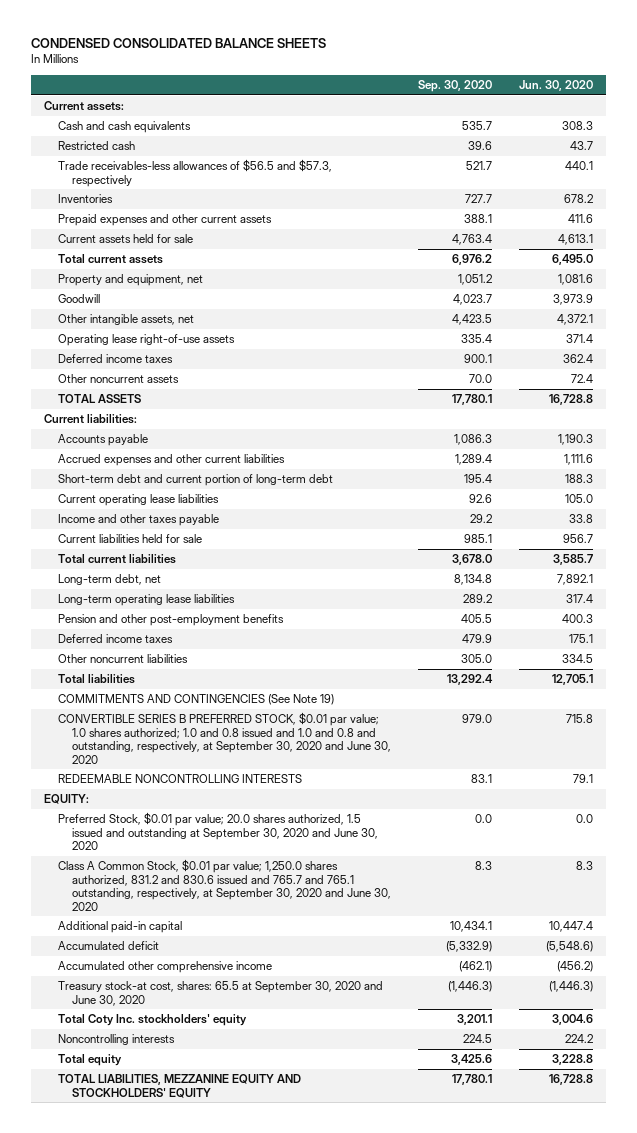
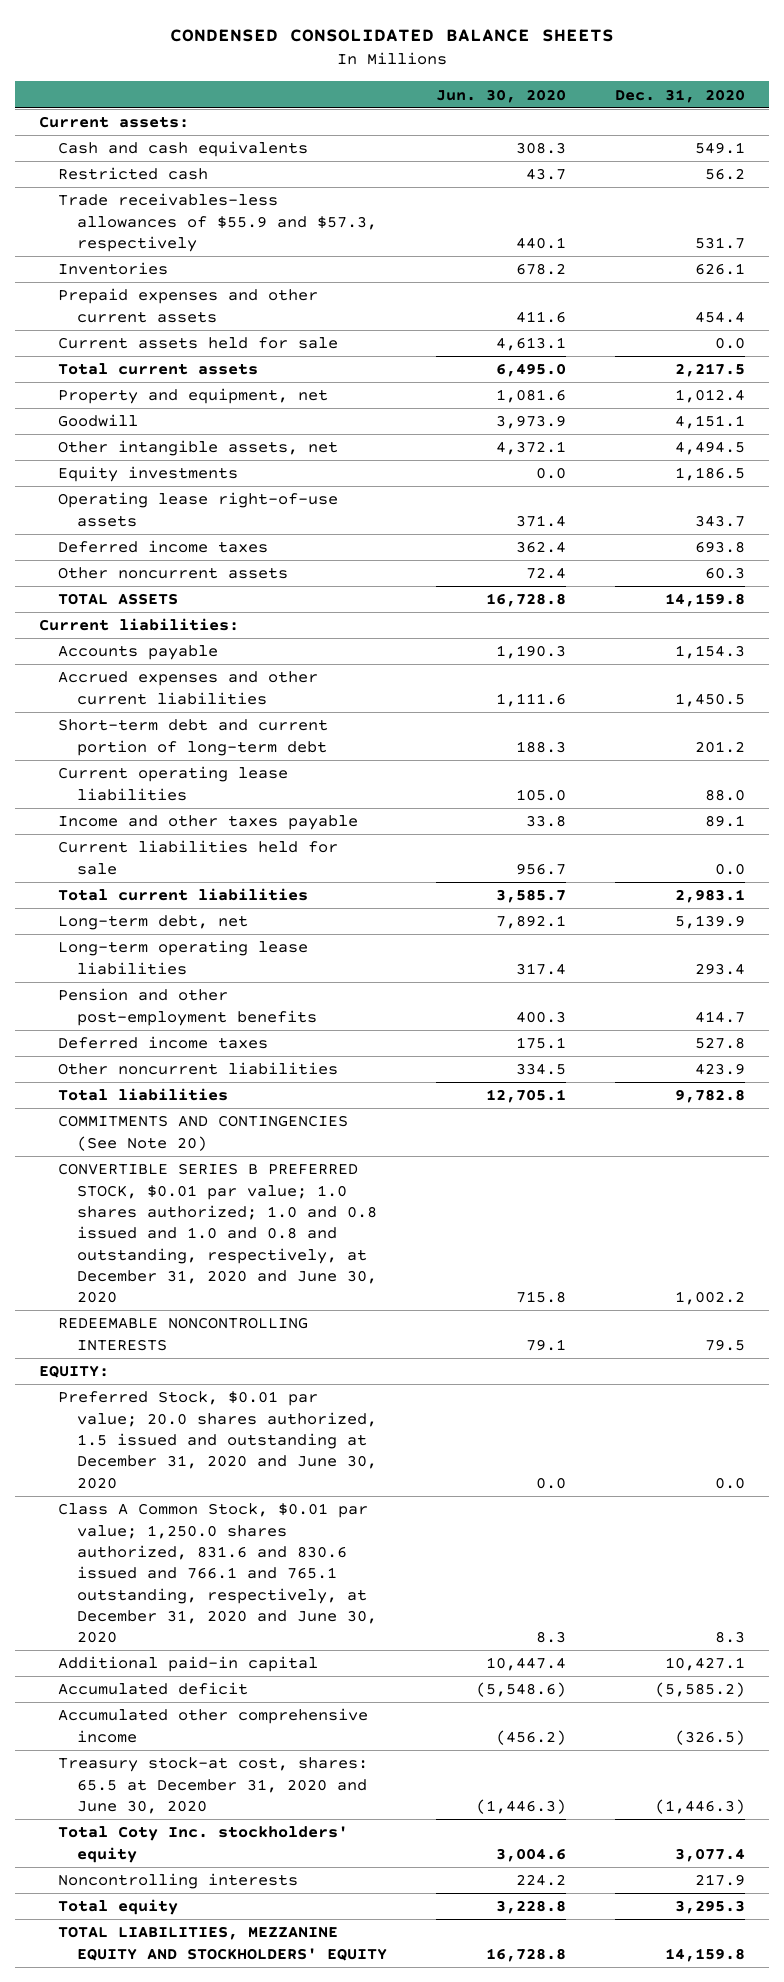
- | Sep. 30, 2020 | Jun. 30, 2020
+ | Jun. 30, 2020 | Dec. 31, 2020
- Trade receivables-less allowances of $56.5 and $57.3, respectively | 521.7 | 440.1
+ Trade receivables-less allowances of $55.9 and $57.3, respectively | 440.1 | 531.7
+ Equity investments | 0.0 | 1,186.5
- COMMITMENTS AND CONTINGENCIES (See Note 19)
- CONVERTIBLE SERIES B PREFERRED STOCK, $0.01 par value; 1.0 shares authorized; 1.0 and 0.8 issued and 1.0 and 0.8 and outstanding, respectively, at September 30, 2020 and June 30, 2020 | 979.0 | 715.8
+ COMMITMENTS AND CONTINGENCIES (See Note 20)
+ CONVERTIBLE SERIES B PREFERRED STOCK, $0.01 par value; 1.0 shares authorized; 1.0 and 0.8 issued and 1.0 and 0.8 and outstanding, respectively, at December 31, 2020 and June 30, 2020 | 715.8 | 1,002.2
- Preferred Stock, $0.01 par value; 20.0 shares authorized, 1.5 issued and outstanding at September 30, 2020 and June 30, 2020 | 0.0 | 0.0
- Class A Common Stock, $0.01 par value; 1,250.0 shares authorized, 831.2 and 830.6 issued and 765.7 and 765.1 outstanding, respectively, at September 30, 2020 and June 30, 2020 | 8.3 | 8.3
+ Preferred Stock, $0.01 par value; 20.0 shares authorized, 1.5 issued and outstanding at December 31, 2020 and June 30, 2020 | 0.0 | 0.0
+ Class A Common Stock, $0.01 par value; 1,250.0 shares authorized, 831.6 and 830.6 issued and 766.1 and 765.1 outstanding, respectively, at December 31, 2020 and June 30, 2020 | 8.3 | 8.3
- Treasury stock-at cost, shares: 65.5 at September 30, 2020 and June 30, 2020 | (1,446.3) | (1,446.3)
+ Treasury stock-at cost, shares: 65.5 at December 31, 2020 and June 30, 2020 | (1,446.3) | (1,446.3)

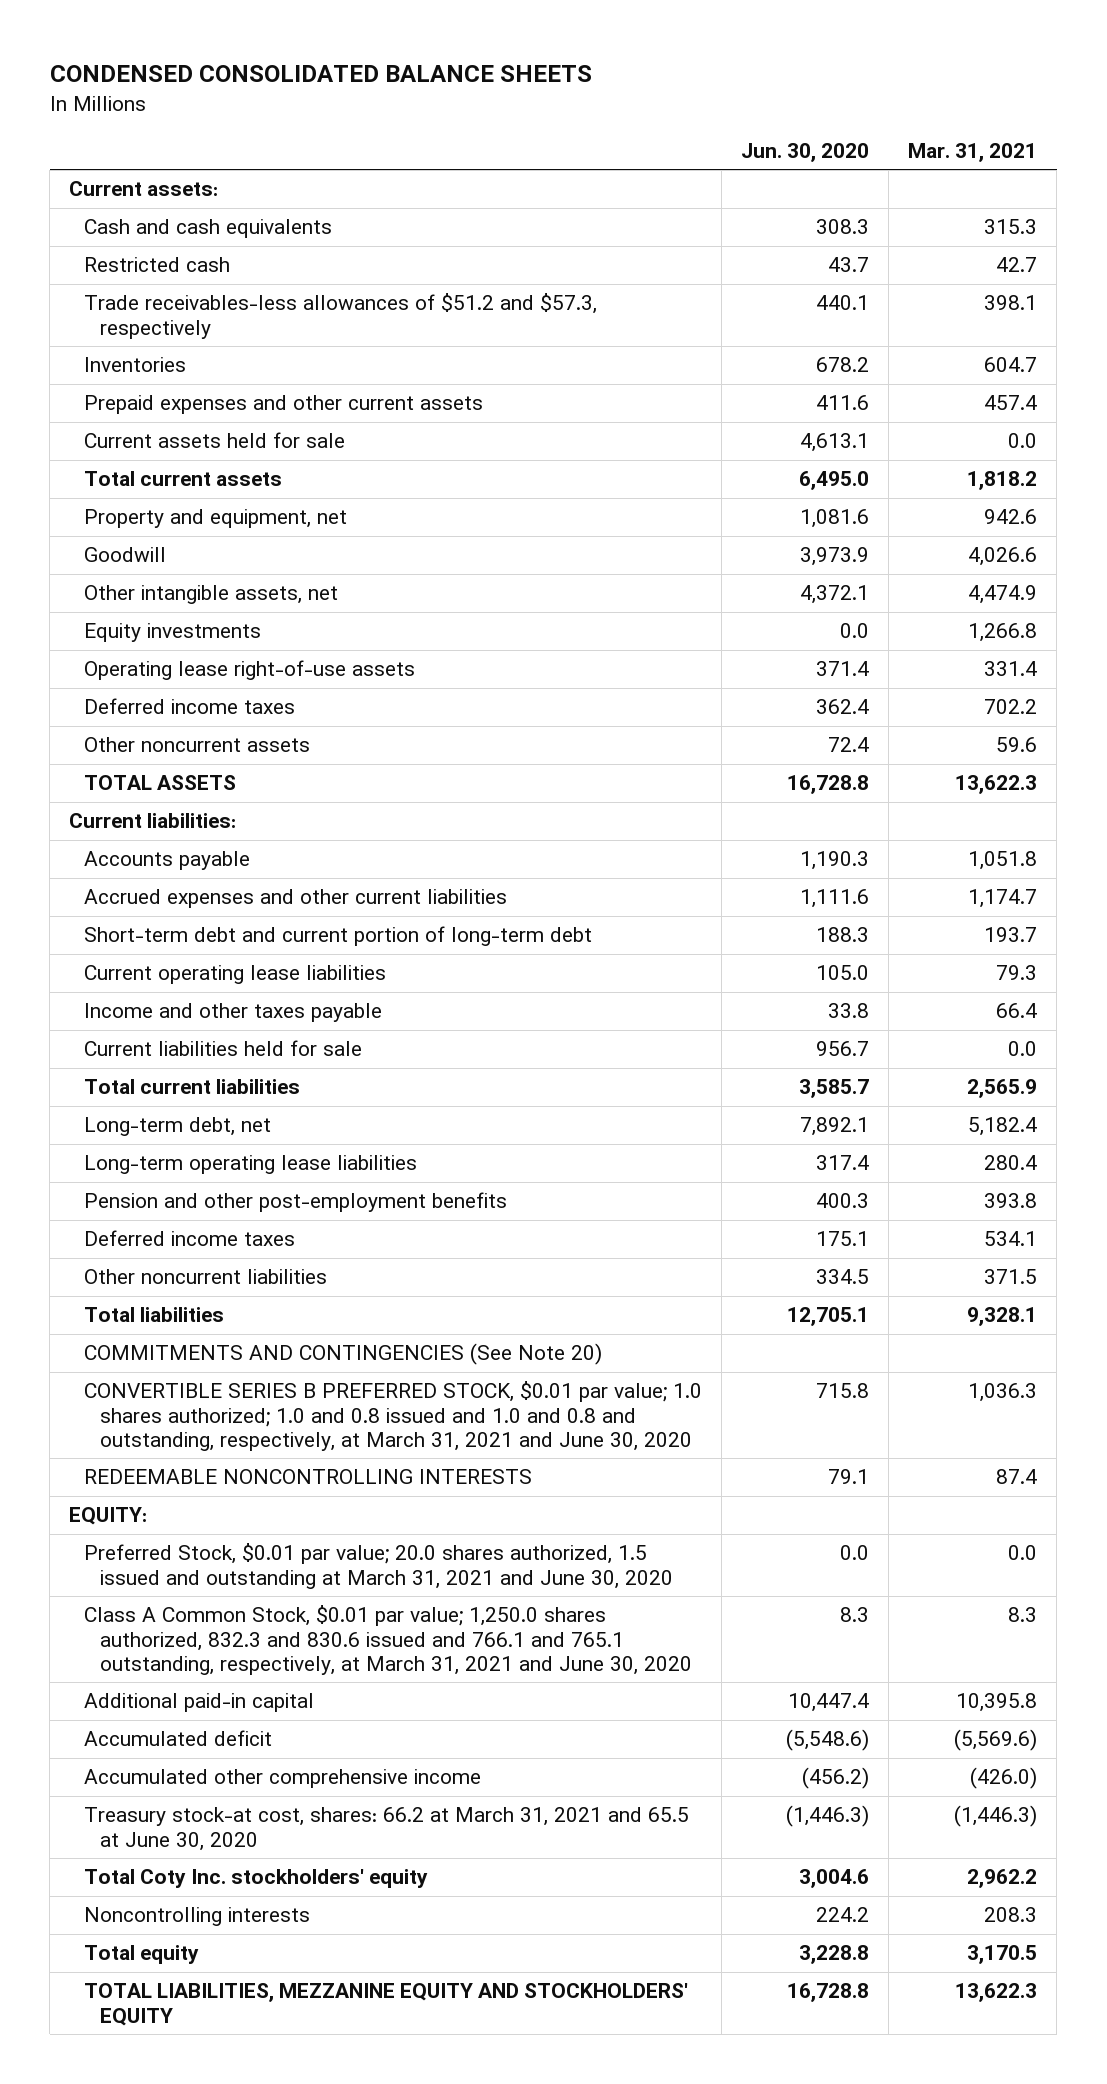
- | Jun. 30, 2020 | Dec. 31, 2020
+ | Jun. 30, 2020 | Mar. 31, 2021
- Trade receivables-less allowances of $55.9 and $57.3, respectively | 440.1 | 531.7
+ Trade receivables-less allowances of $51.2 and $57.3, respectively | 440.1 | 398.1
- CONVERTIBLE SERIES B PREFERRED STOCK, $0.01 par value; 1.0 shares authorized; 1.0 and 0.8 issued and 1.0 and 0.8 and outstanding, respectively, at December 31, 2020 and June 30, 2020 | 715.8 | 1,002.2
+ CONVERTIBLE SERIES B PREFERRED STOCK, $0.01 par value; 1.0 shares authorized; 1.0 and 0.8 issued and 1.0 and 0.8 and outstanding, respectively, at March 31, 2021 and June 30, 2020 | 715.8 | 1,036.3
- Preferred Stock, $0.01 par value; 20.0 shares authorized, 1.5 issued and outstanding at December 31, 2020 and June 30, 2020 | 0.0 | 0.0
- Class A Common Stock, $0.01 par value; 1,250.0 shares authorized, 831.6 and 830.6 issued and 766.1 and 765.1 outstanding, respectively, at December 31, 2020 and June 30, 2020 | 8.3 | 8.3
+ Preferred Stock, $0.01 par value; 20.0 shares authorized, 1.5 issued and outstanding at March 31, 2021 and June 30, 2020 | 0.0 | 0.0
+ Class A Common Stock, $0.01 par value; 1,250.0 shares authorized, 832.3 and 830.6 issued and 766.1 and 765.1 outstanding, respectively, at March 31, 2021 and June 30, 2020 | 8.3 | 8.3
- Treasury stock-at cost, shares: 65.5 at December 31, 2020 and June 30, 2020 | (1,446.3) | (1,446.3)
+ Treasury stock-at cost, shares: 66.2 at March 31, 2021 and 65.5 at June 30, 2020 | (1,446.3) | (1,446.3)

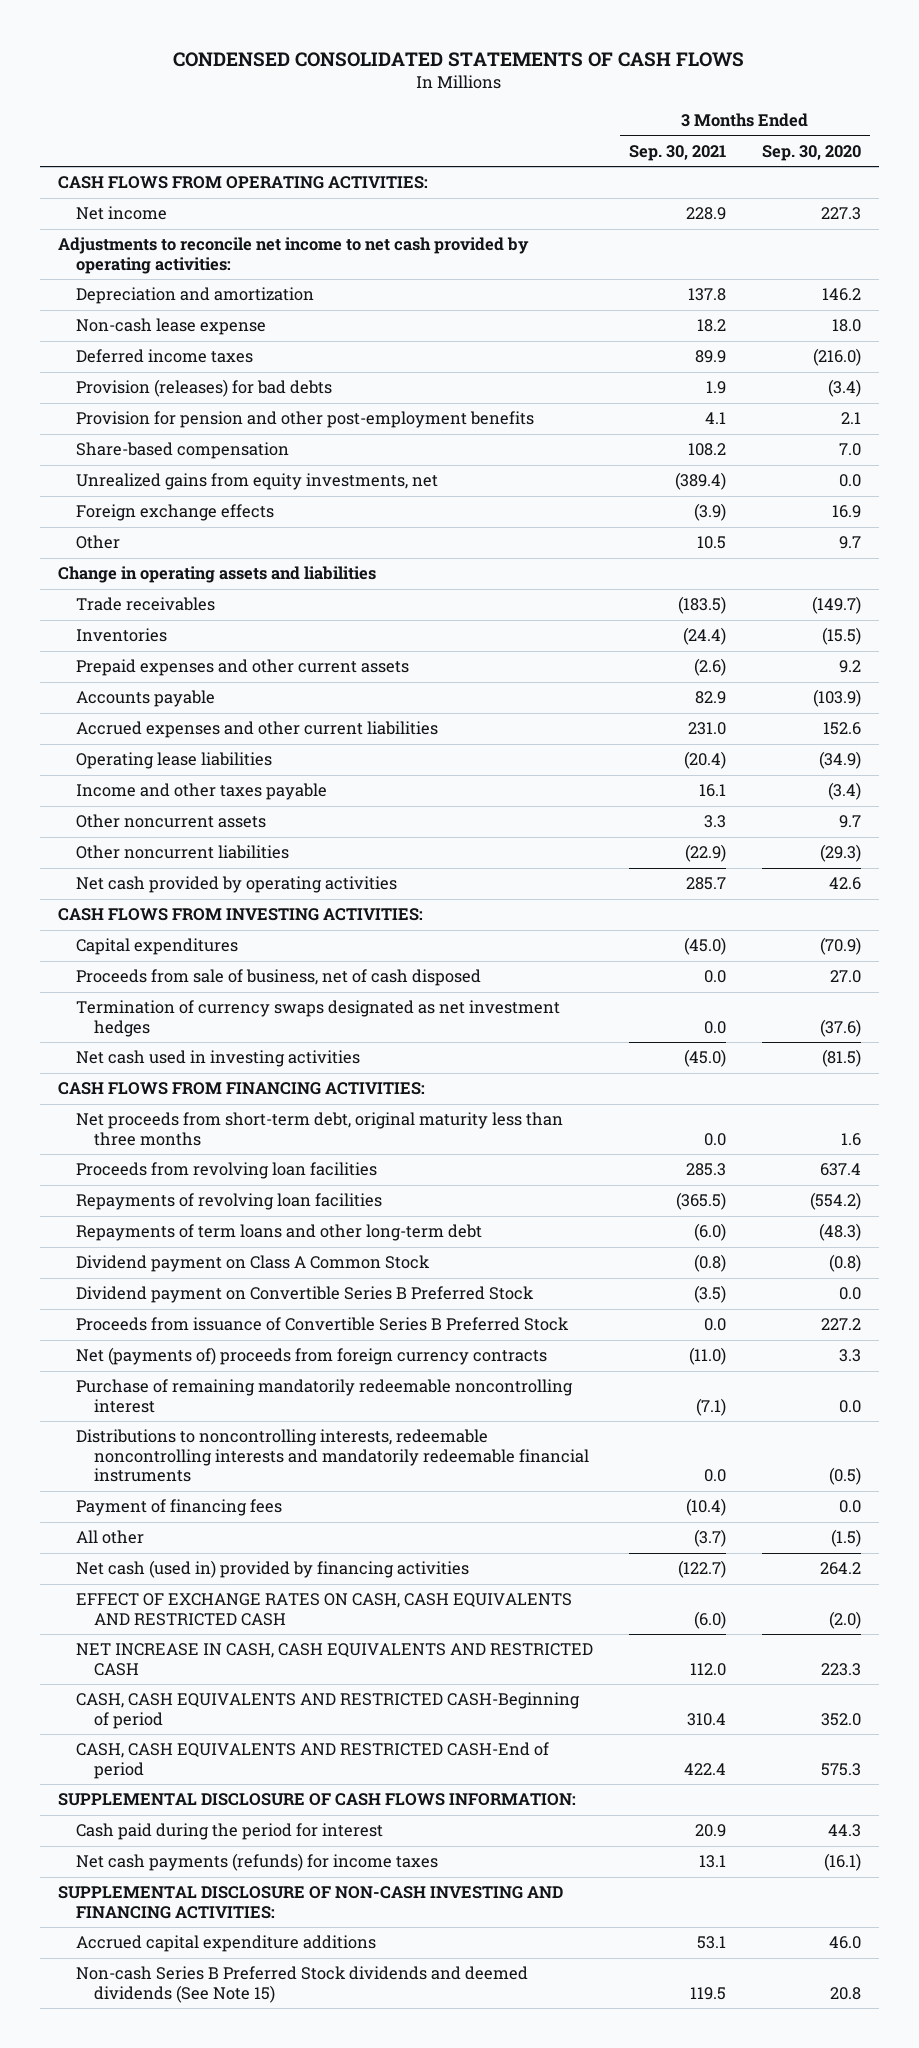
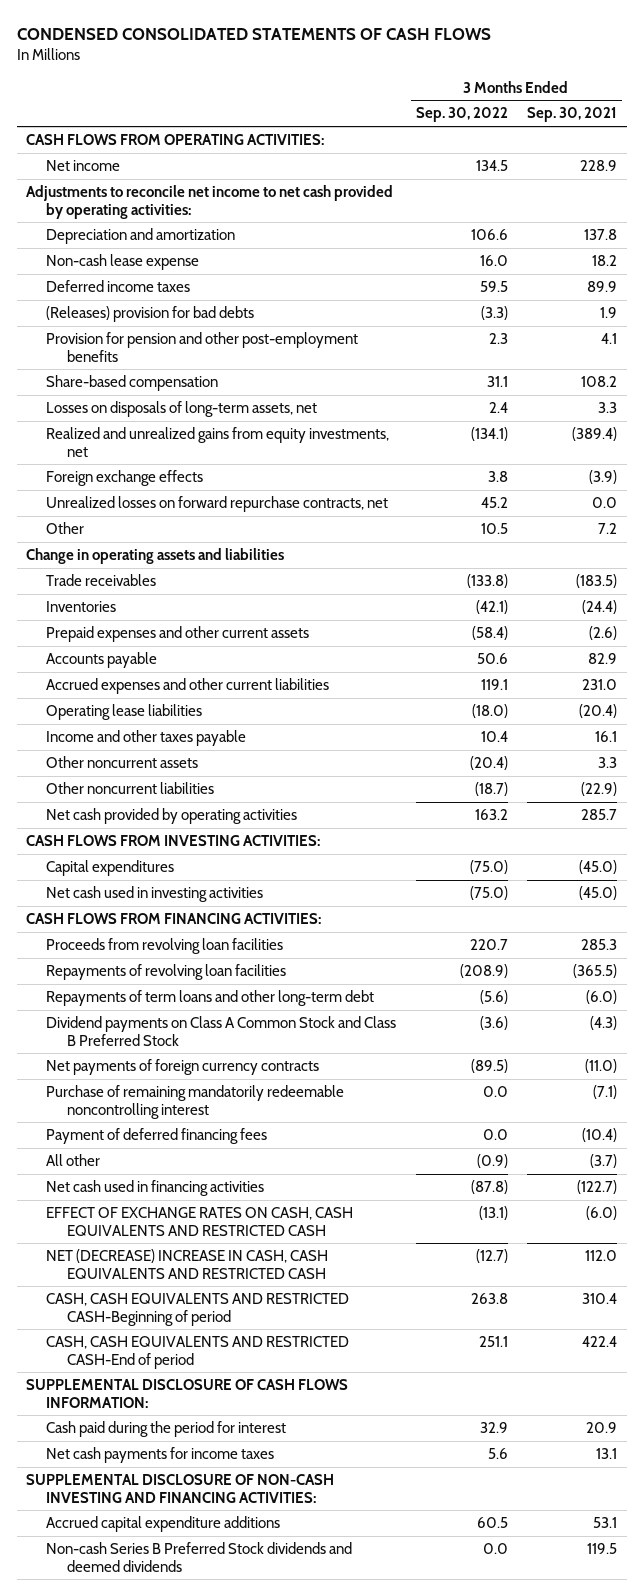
- | 3 Months Ended Sep. 30, 2021 | 3 Months Ended Sep. 30, 2020
+ | 3 Months Ended Sep. 30, 2022 | 3 Months Ended Sep. 30, 2021
- Provision (releases) for bad debts | 1.9 | (3.4)
+ (Releases) provision for bad debts | (3.3) | 1.9
- Unrealized gains from equity investments, net | (389.4) | 0.0
+ Losses on disposals of long-term assets, net | 2.4 | 3.3
+ Realized and unrealized gains from equity investments, net | (134.1) | (389.4)
- Other | 10.5 | 9.7
+ Unrealized losses on forward repurchase contracts, net | 45.2 | 0.0
+ Other | 10.5 | 7.2
- Proceeds from sale of business, net of cash disposed | 0.0 | 27.0
- Termination of currency swaps designated as net investment hedges | 0.0 | (37.6)
- Net proceeds from short-term debt, original maturity less than three months | 0.0 | 1.6
- Dividend payment on Class A Common Stock | (0.8) | (0.8)
- Dividend payment on Convertible Series B Preferred Stock | (3.5) | 0.0
- Proceeds from issuance of Convertible Series B Preferred Stock | 0.0 | 227.2
- Net (payments of) proceeds from foreign currency contracts | (11.0) | 3.3
+ Dividend payments on Class A Common Stock and Class B Preferred Stock | (3.6) | (4.3)
+ Net payments of foreign currency contracts | (89.5) | (11.0)
- Distributions to noncontrolling interests, redeemable noncontrolling interests and mandatorily redeemable financial instruments | 0.0 | (0.5)
- Payment of financing fees | (10.4) | 0.0
+ Payment of deferred financing fees | 0.0 | (10.4)
- Net cash (used in) provided by financing activities | (122.7) | 264.2
+ Net cash used in financing activities | (87.8) | (122.7)
- NET INCREASE IN CASH, CASH EQUIVALENTS AND RESTRICTED CASH | 112.0 | 223.3
+ NET (DECREASE) INCREASE IN CASH, CASH EQUIVALENTS AND RESTRICTED CASH | (12.7) | 112.0
- Net cash payments (refunds) for income taxes | 13.1 | (16.1)
+ Net cash payments for income taxes | 5.6 | 13.1
- Non-cash Series B Preferred Stock dividends and deemed dividends (See Note 15) | 119.5 | 20.8
+ Non-cash Series B Preferred Stock dividends and deemed dividends | 0.0 | 119.5

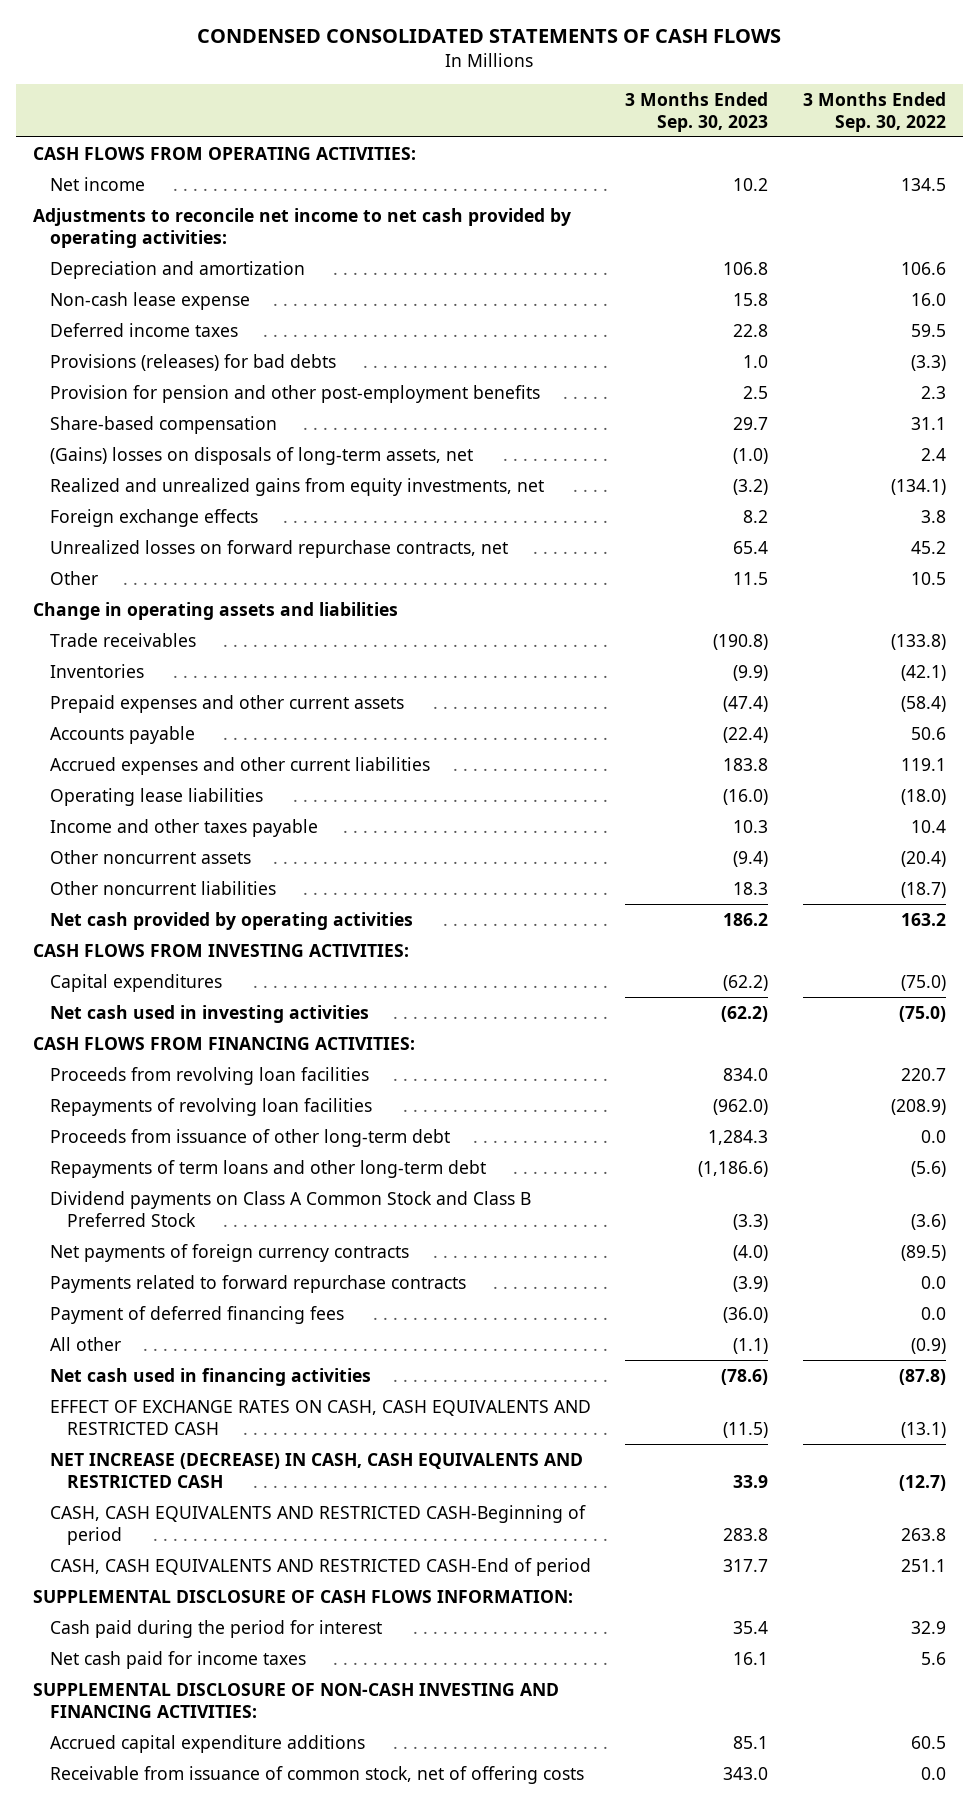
- | 3 Months Ended Sep. 30, 2022 | 3 Months Ended Sep. 30, 2021
+ | 3 Months Ended Sep. 30, 2023 | 3 Months Ended Sep. 30, 2022
- (Releases) provision for bad debts | (3.3) | 1.9
+ Provisions (releases) for bad debts | 1.0 | (3.3)
- Losses on disposals of long-term assets, net | 2.4 | 3.3
+ (Gains) losses on disposals of long-term assets, net | (1.0) | 2.4
+ Proceeds from issuance of other long-term debt | 1,284.3 | 0.0
- Purchase of remaining mandatorily redeemable noncontrolling interest | 0.0 | (7.1)
+ Payments related to forward repurchase contracts | (3.9) | 0.0
- NET (DECREASE) INCREASE IN CASH, CASH EQUIVALENTS AND RESTRICTED CASH | (12.7) | 112.0
+ NET INCREASE (DECREASE) IN CASH, CASH EQUIVALENTS AND RESTRICTED CASH | 33.9 | (12.7)
- Net cash payments for income taxes | 5.6 | 13.1
+ Net cash paid for income taxes | 16.1 | 5.6
- Non-cash Series B Preferred Stock dividends and deemed dividends | 0.0 | 119.5
+ Receivable from issuance of common stock, net of offering costs | 343.0 | 0.0

